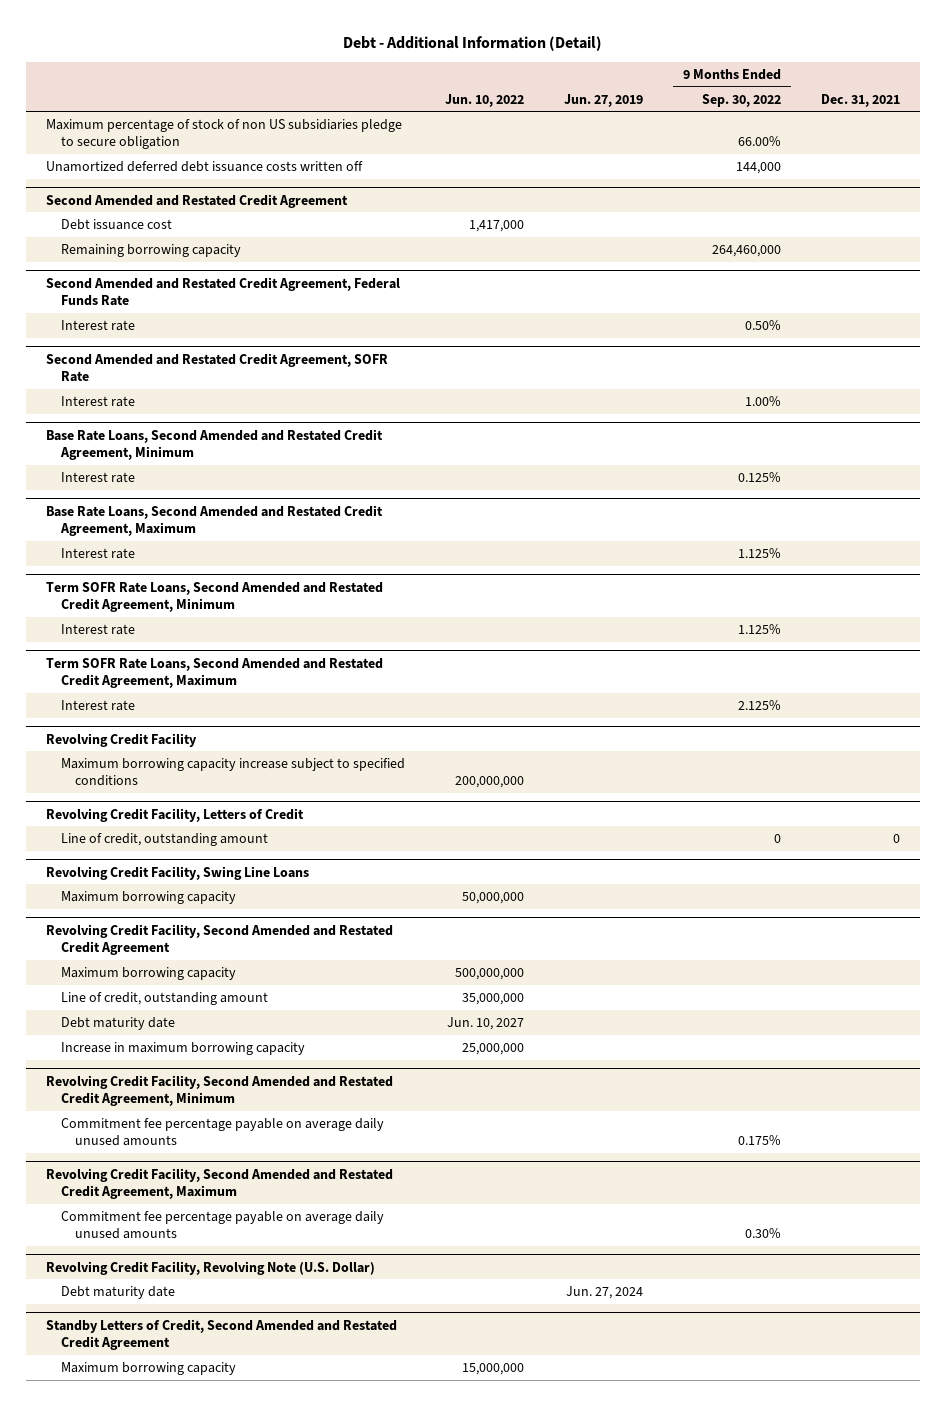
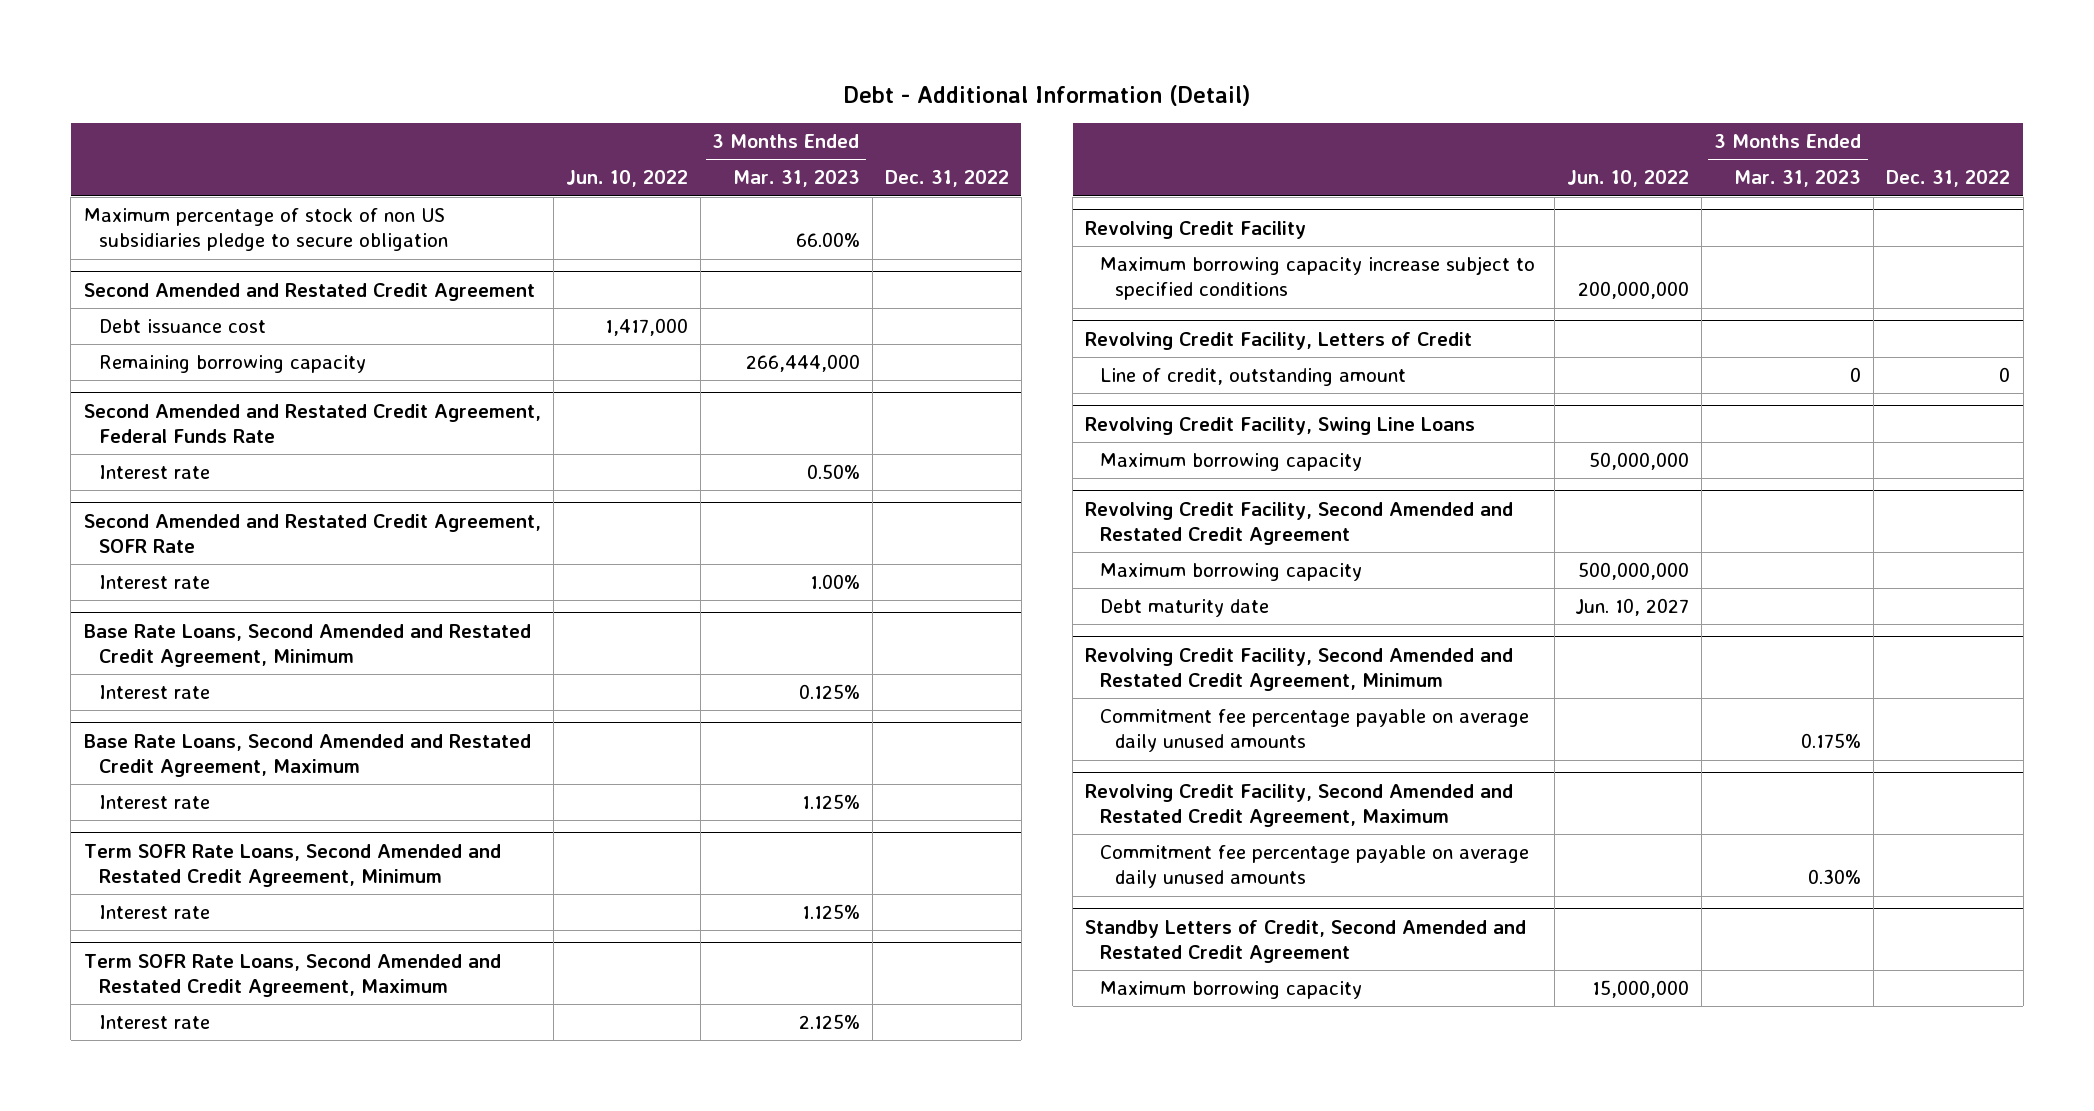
- | Jun. 10, 2022 | Jun. 27, 2019 | 9 Months Ended Sep. 30, 2022 | Dec. 31, 2021
+ | Jun. 10, 2022 | 3 Months Ended Mar. 31, 2023 | Dec. 31, 2022
- Unamortized deferred debt issuance costs written off | | | 144,000 |
@ Revolving Credit Facility, Second Amended and Restated Credit Agreement
- Line of credit, outstanding amount | 35,000,000 | | |
- Increase in maximum borrowing capacity | 25,000,000 | | |
- Revolving Credit Facility, Revolving Note (U.S. Dollar)
- Debt maturity date | | Jun. 27, 2024 | |

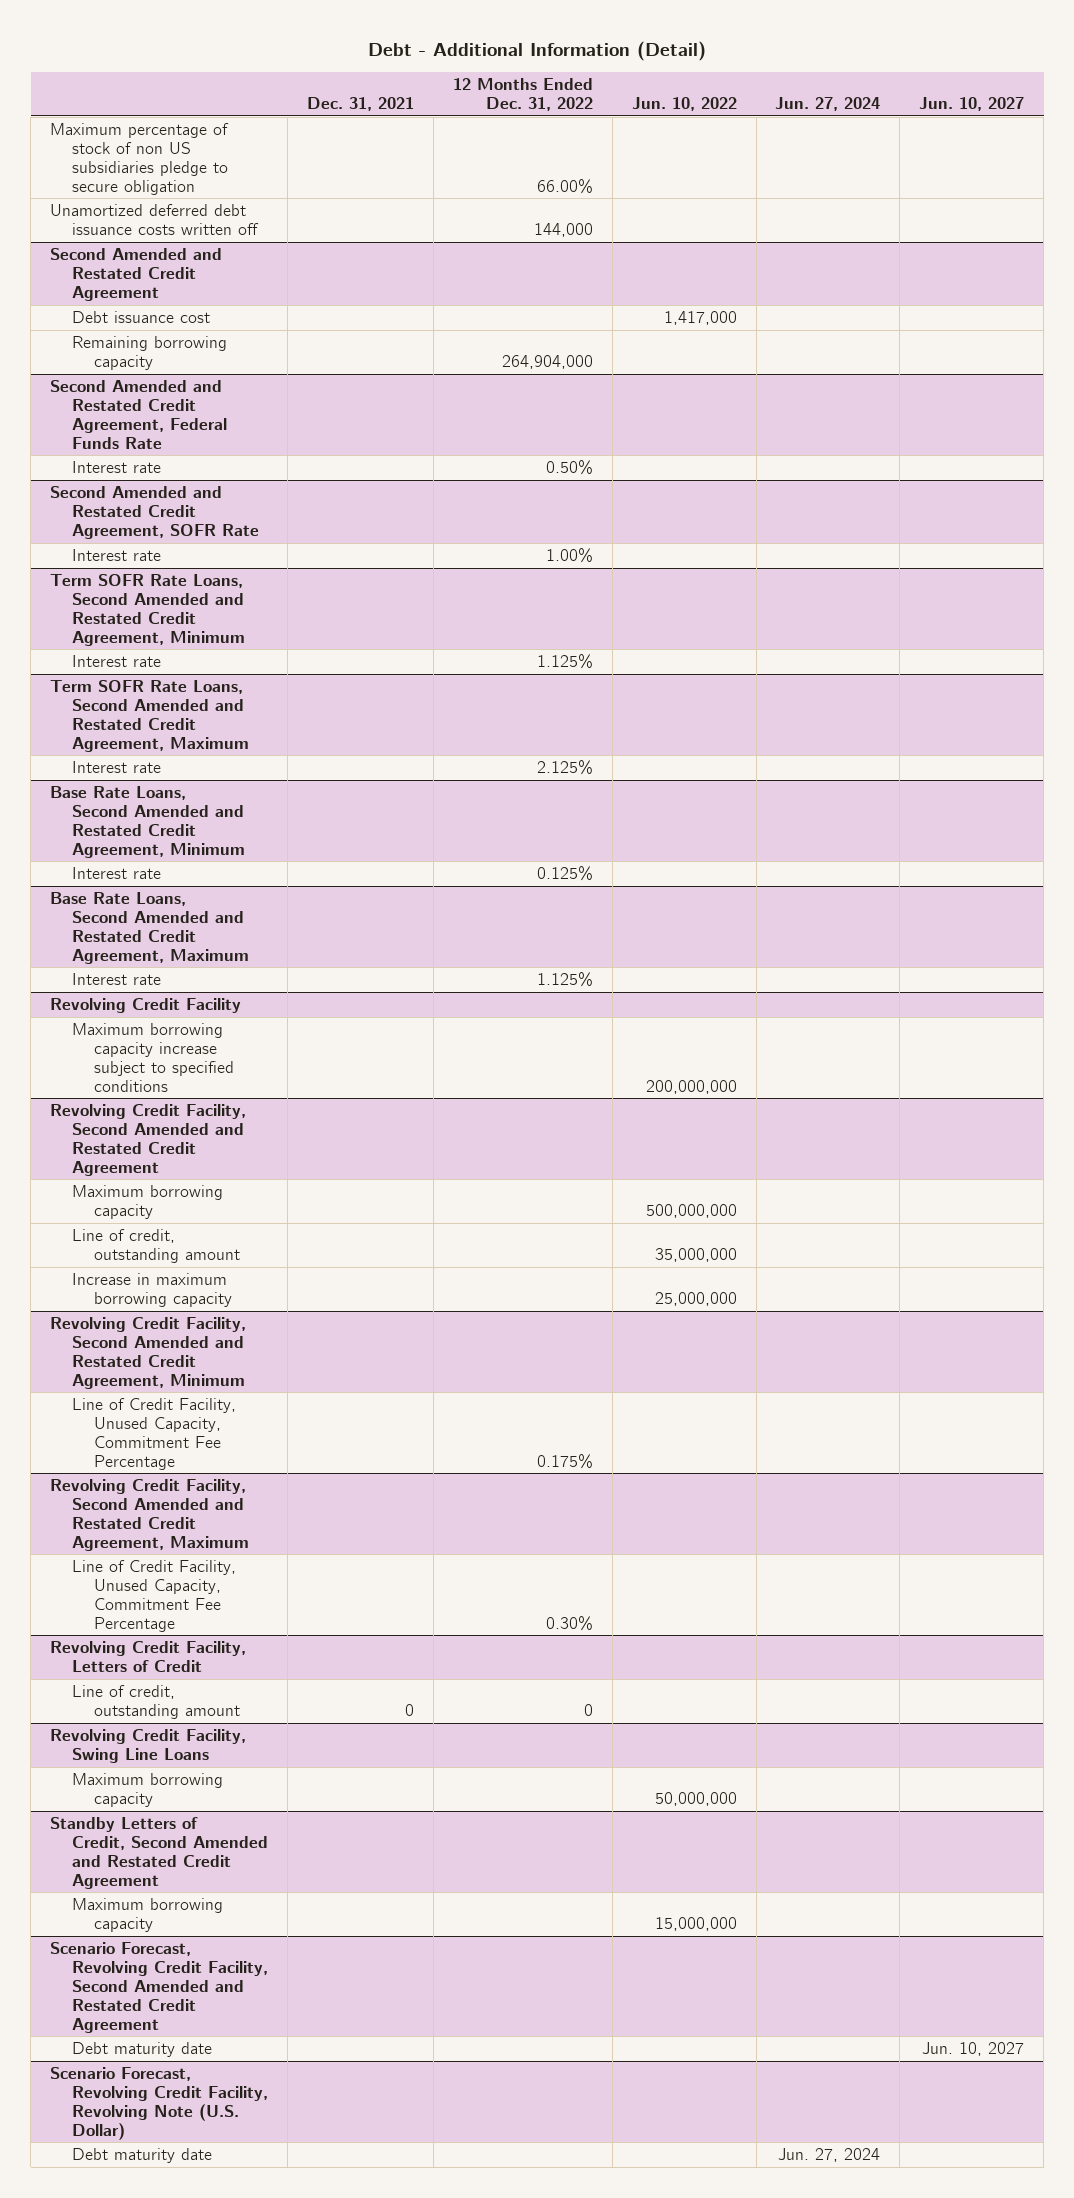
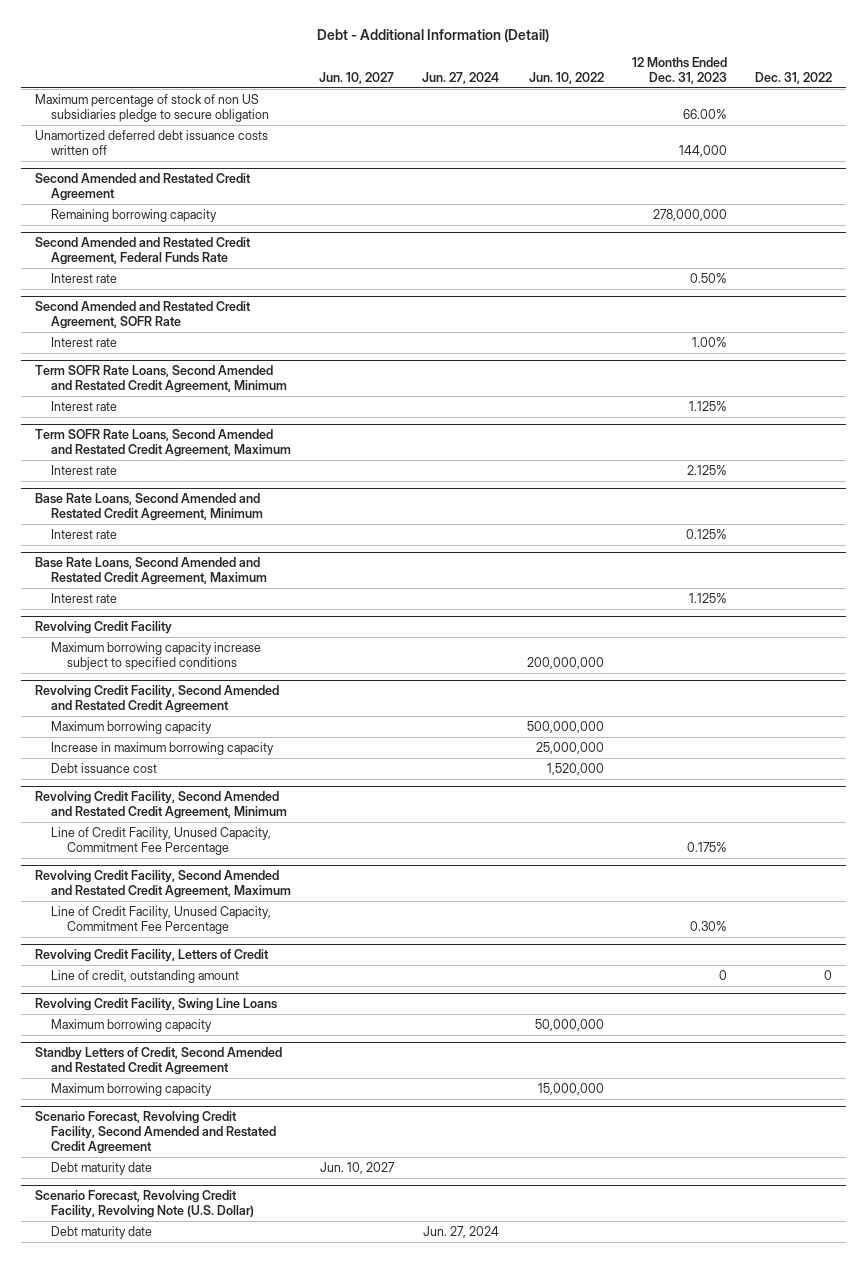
- | Dec. 31, 2021 | 12 Months Ended Dec. 31, 2022 | Jun. 10, 2022 | Jun. 27, 2024 | Jun. 10, 2027
+ | Jun. 10, 2027 | Jun. 27, 2024 | Jun. 10, 2022 | 12 Months Ended Dec. 31, 2023 | Dec. 31, 2022
@ Second Amended and Restated Credit Agreement
- Debt issuance cost | | | 1,417,000 | |
@ Revolving Credit Facility, Second Amended and Restated Credit Agreement
- Line of credit, outstanding amount | | | 35,000,000 | |
+ Debt issuance cost | | | 1,520,000 | |

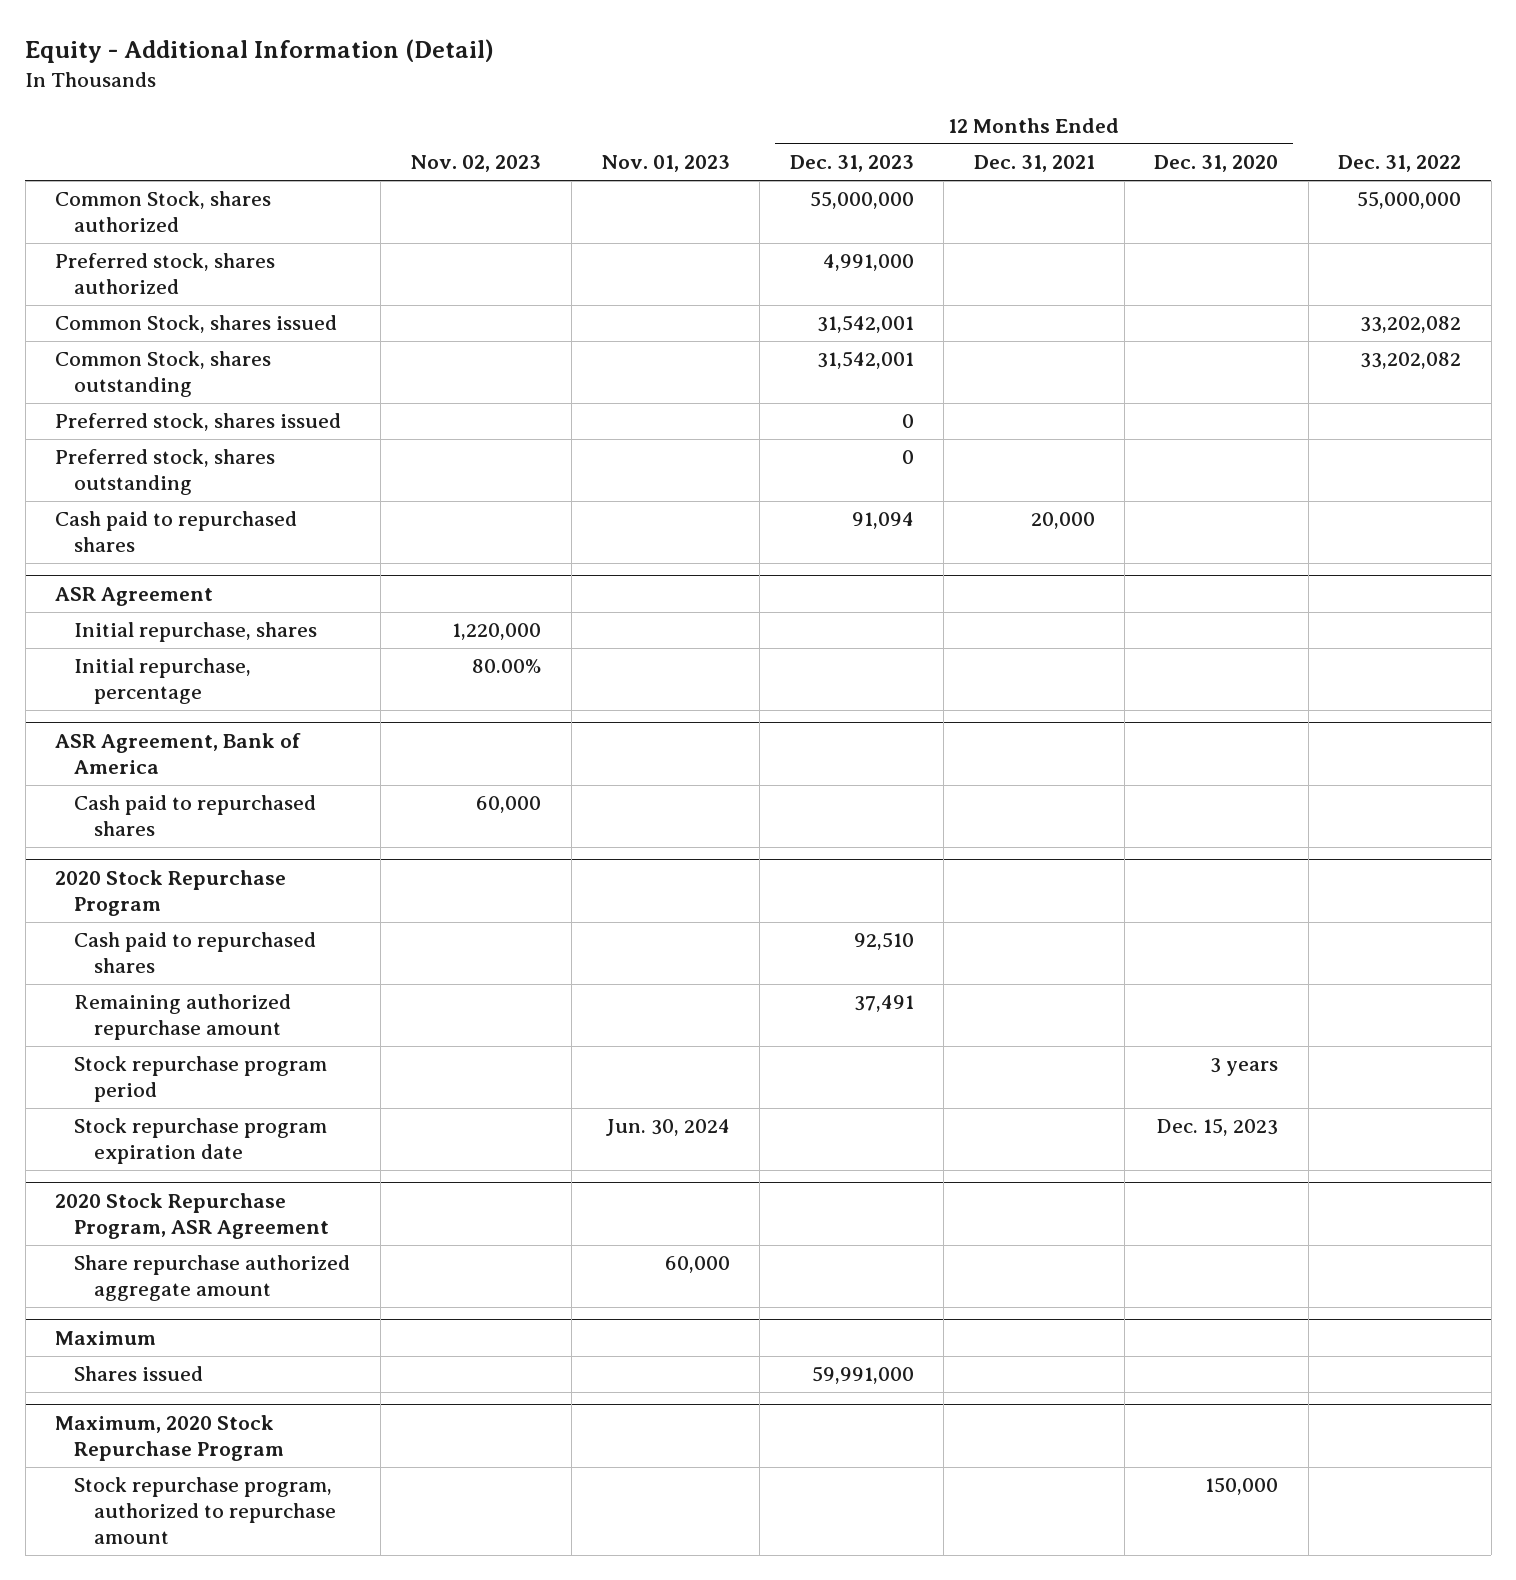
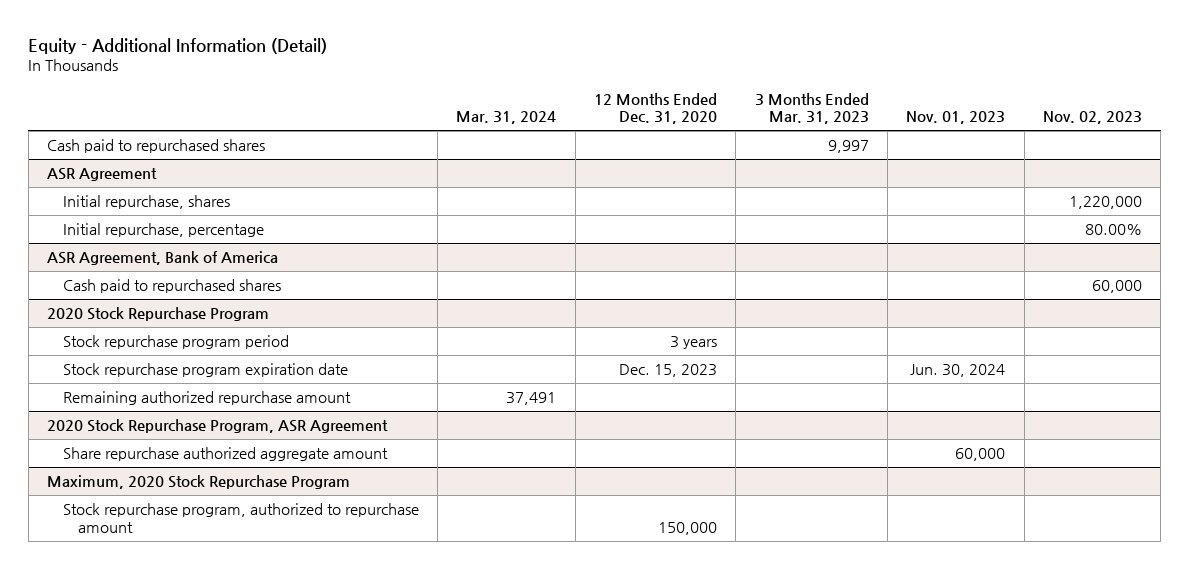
- | Nov. 02, 2023 | Nov. 01, 2023 | 12 Months Ended Dec. 31, 2023 | 12 Months Ended Dec. 31, 2021 | 12 Months Ended Dec. 31, 2020 | Dec. 31, 2022
+ | Mar. 31, 2024 | 12 Months Ended Dec. 31, 2020 | 3 Months Ended Mar. 31, 2023 | Nov. 01, 2023 | Nov. 02, 2023
- Common Stock, shares authorized | | | 55,000,000 | | | 55,000,000
- Preferred stock, shares authorized | | | 4,991,000 | | |
- Common Stock, shares issued | | | 31,542,001 | | | 33,202,082
- Common Stock, shares outstanding | | | 31,542,001 | | | 33,202,082
- Preferred stock, shares issued | | | 0 | | |
- Preferred stock, shares outstanding | | | 0 | | |
@ 2020 Stock Repurchase Program
- Cash paid to repurchased shares | | | 92,510 | | |
moved down: Remaining authorized repurchase amount | 37,491 | | | |
- Maximum
- Shares issued | | | 59,991,000 | | |

